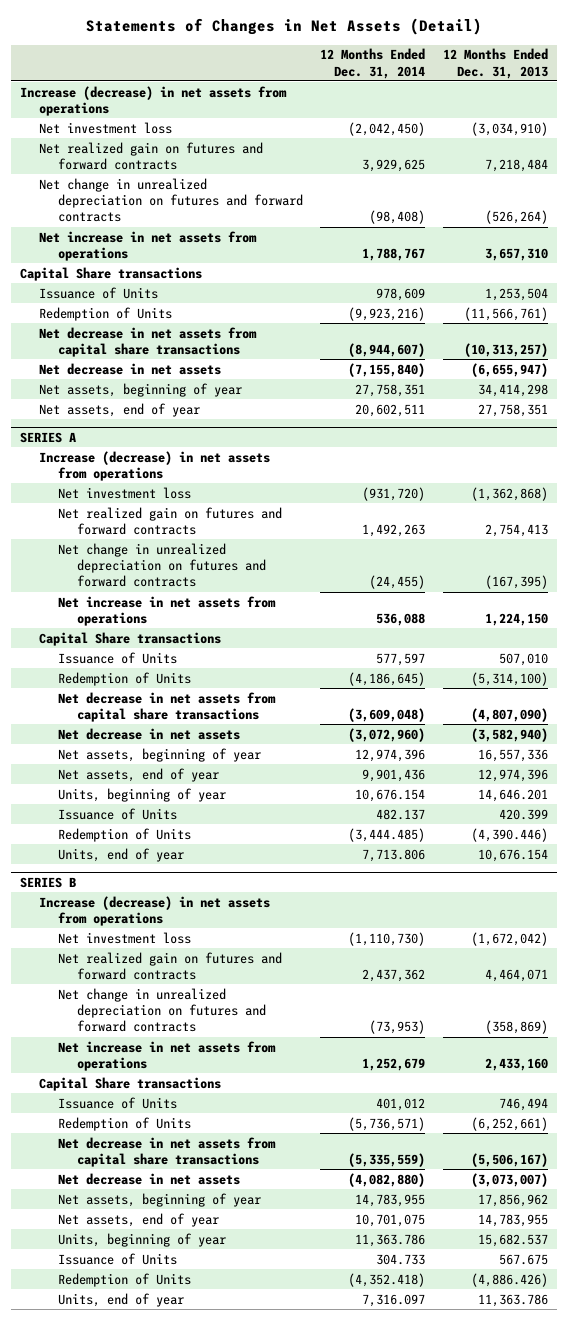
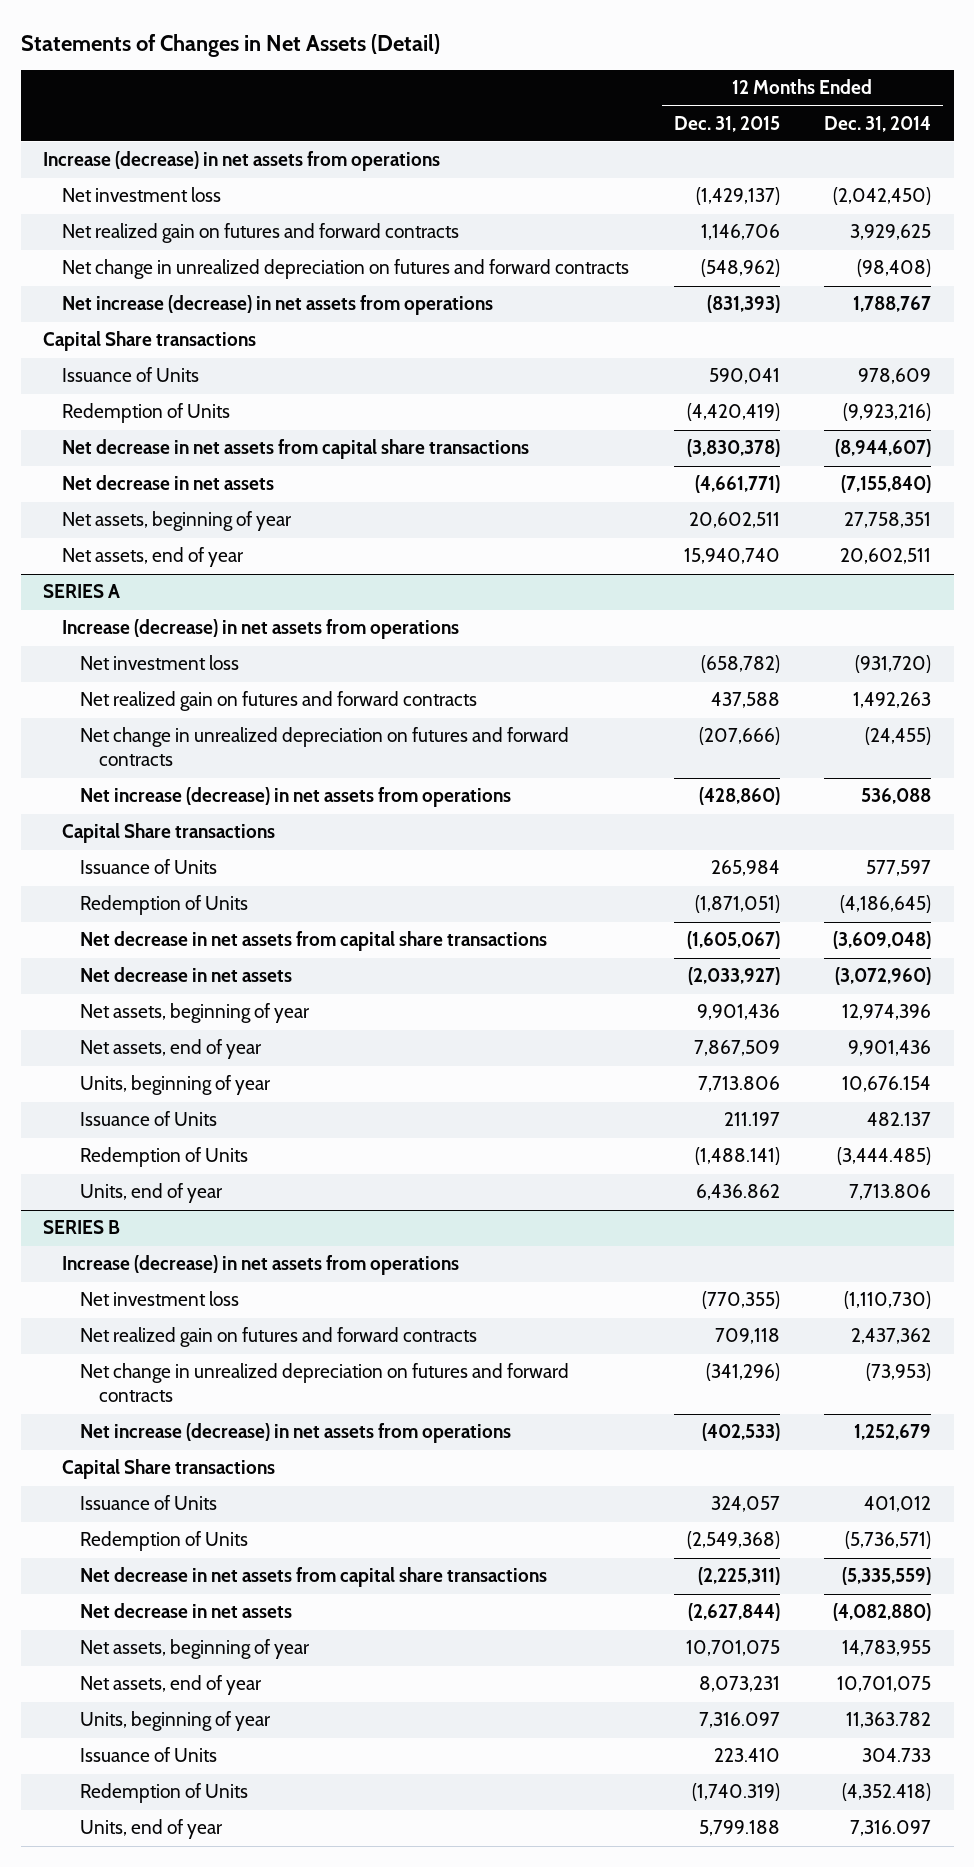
- | 12 Months Ended Dec. 31, 2014 | 12 Months Ended Dec. 31, 2013
+ | 12 Months Ended Dec. 31, 2015 | 12 Months Ended Dec. 31, 2014
- Net increase in net assets from operations | 1,788,767 | 3,657,310
+ Net increase (decrease) in net assets from operations | (831,393) | 1,788,767
@ SERIES A
- Net increase in net assets from operations | 536,088 | 1,224,150
+ Net increase (decrease) in net assets from operations | (428,860) | 536,088
@ SERIES B
- Net increase in net assets from operations | 1,252,679 | 2,433,160
+ Net increase (decrease) in net assets from operations | (402,533) | 1,252,679
- Units, beginning of year | 11,363.786 | 15,682.537
+ Units, beginning of year | 7,316.097 | 11,363.782

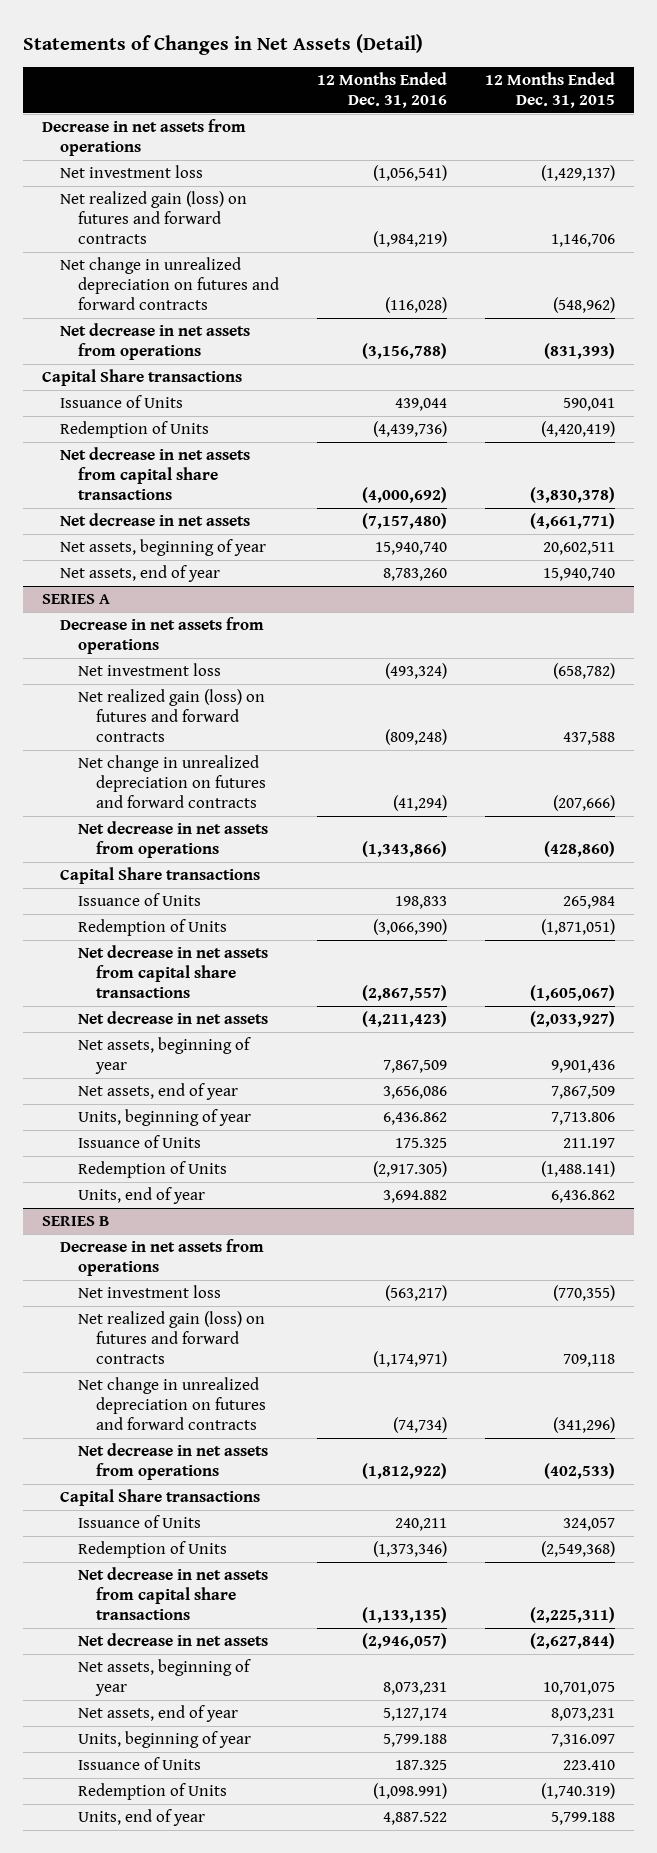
- | 12 Months Ended Dec. 31, 2015 | 12 Months Ended Dec. 31, 2014
+ | 12 Months Ended Dec. 31, 2016 | 12 Months Ended Dec. 31, 2015
- Increase (decrease) in net assets from operations
+ Decrease in net assets from operations
- Net realized gain on futures and forward contracts | 1,146,706 | 3,929,625
+ Net realized gain (loss) on futures and forward contracts | (1,984,219) | 1,146,706
- Net increase (decrease) in net assets from operations | (831,393) | 1,788,767
+ Net decrease in net assets from operations | (3,156,788) | (831,393)
@ SERIES A
- Increase (decrease) in net assets from operations
+ Decrease in net assets from operations
- Net realized gain on futures and forward contracts | 437,588 | 1,492,263
+ Net realized gain (loss) on futures and forward contracts | (809,248) | 437,588
- Net increase (decrease) in net assets from operations | (428,860) | 536,088
+ Net decrease in net assets from operations | (1,343,866) | (428,860)
@ SERIES B
- Increase (decrease) in net assets from operations
+ Decrease in net assets from operations
- Net realized gain on futures and forward contracts | 709,118 | 2,437,362
+ Net realized gain (loss) on futures and forward contracts | (1,174,971) | 709,118
- Net increase (decrease) in net assets from operations | (402,533) | 1,252,679
+ Net decrease in net assets from operations | (1,812,922) | (402,533)

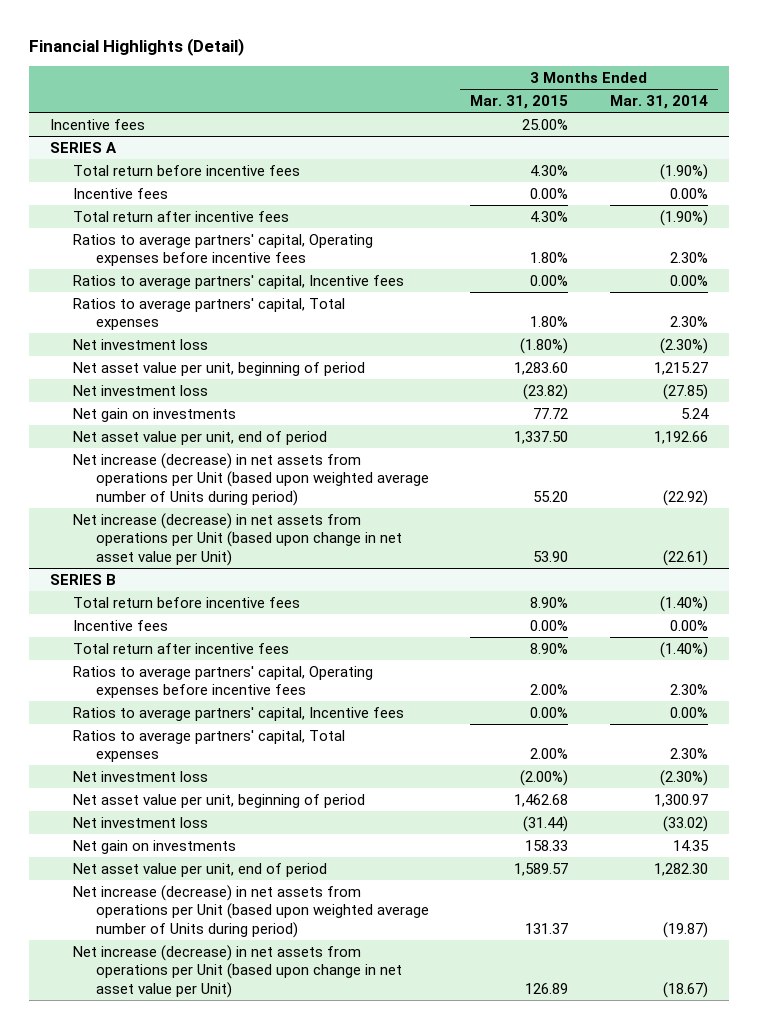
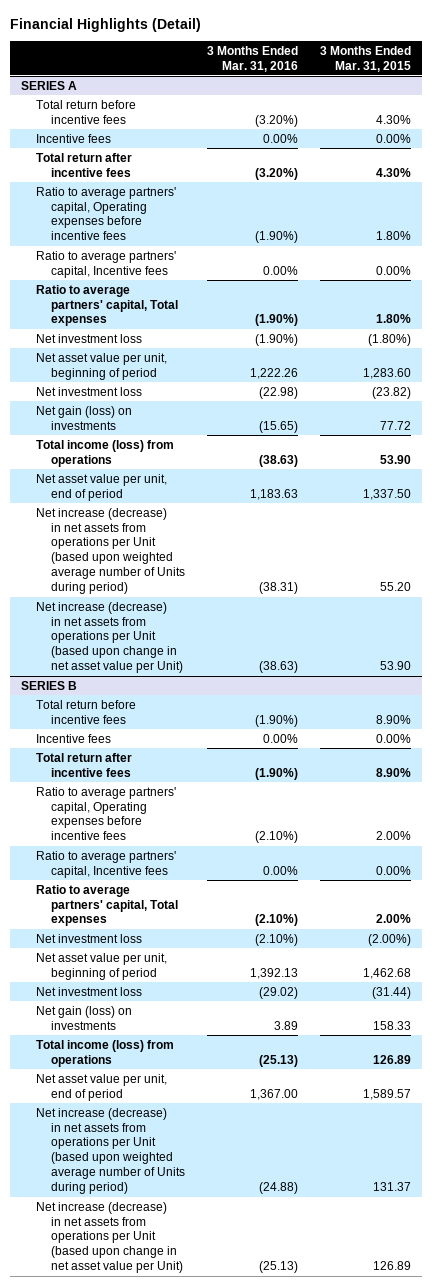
- | 3 Months Ended Mar. 31, 2015 | 3 Months Ended Mar. 31, 2014
+ | 3 Months Ended Mar. 31, 2016 | 3 Months Ended Mar. 31, 2015
- Incentive fees | 25.00% |
@ SERIES A
- Ratios to average partners' capital, Operating expenses before incentive fees | 1.80% | 2.30%
- Ratios to average partners' capital, Incentive fees | 0.00% | 0.00%
- Ratios to average partners' capital, Total expenses | 1.80% | 2.30%
+ Ratio to average partners' capital, Operating expenses before incentive fees | (1.90%) | 1.80%
+ Ratio to average partners' capital, Incentive fees | 0.00% | 0.00%
+ Ratio to average partners' capital, Total expenses | (1.90%) | 1.80%
- Net gain on investments | 77.72 | 5.24
+ Net gain (loss) on investments | (15.65) | 77.72
+ Total income (loss) from operations | (38.63) | 53.90
@ SERIES B
- Ratios to average partners' capital, Operating expenses before incentive fees | 2.00% | 2.30%
- Ratios to average partners' capital, Incentive fees | 0.00% | 0.00%
- Ratios to average partners' capital, Total expenses | 2.00% | 2.30%
+ Ratio to average partners' capital, Operating expenses before incentive fees | (2.10%) | 2.00%
+ Ratio to average partners' capital, Incentive fees | 0.00% | 0.00%
+ Ratio to average partners' capital, Total expenses | (2.10%) | 2.00%
- Net gain on investments | 158.33 | 14.35
+ Net gain (loss) on investments | 3.89 | 158.33
+ Total income (loss) from operations | (25.13) | 126.89

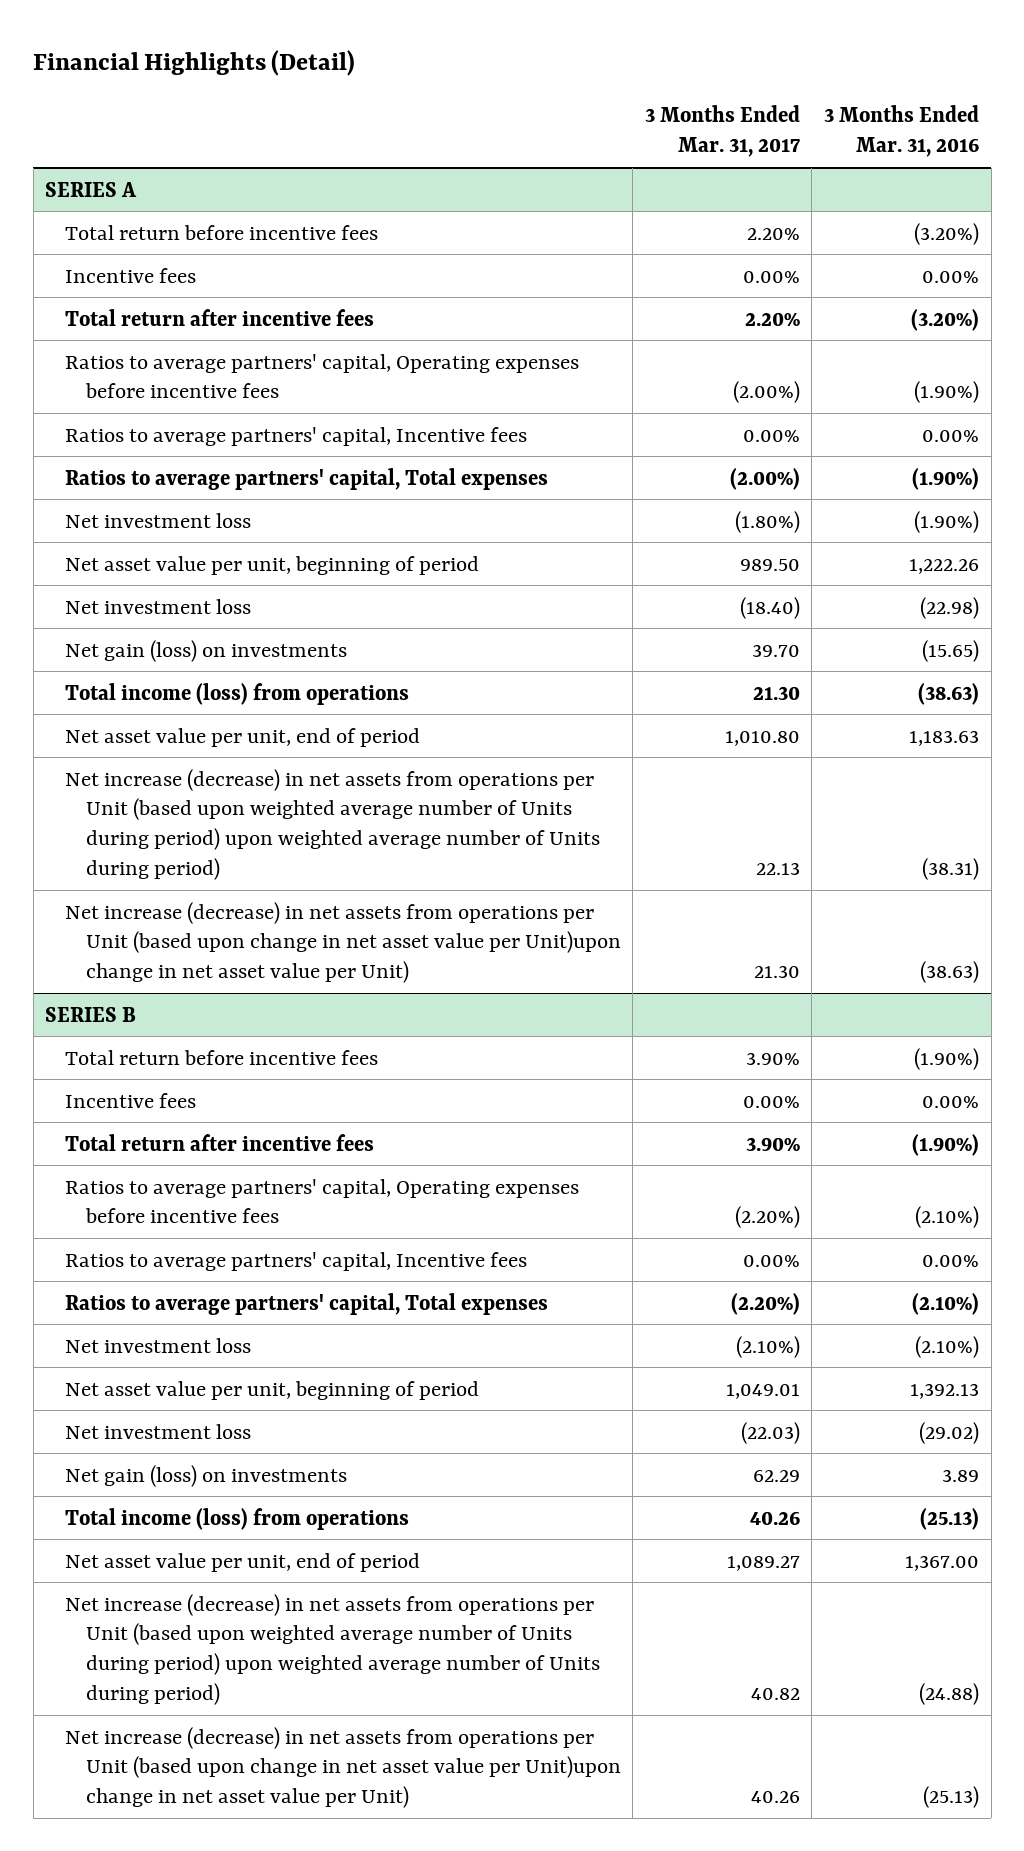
- | 3 Months Ended Mar. 31, 2016 | 3 Months Ended Mar. 31, 2015
+ | 3 Months Ended Mar. 31, 2017 | 3 Months Ended Mar. 31, 2016
@ SERIES A
- Ratio to average partners' capital, Operating expenses before incentive fees | (1.90%) | 1.80%
- Ratio to average partners' capital, Incentive fees | 0.00% | 0.00%
- Ratio to average partners' capital, Total expenses | (1.90%) | 1.80%
+ Ratios to average partners' capital, Operating expenses before incentive fees | (2.00%) | (1.90%)
+ Ratios to average partners' capital, Incentive fees | 0.00% | 0.00%
+ Ratios to average partners' capital, Total expenses | (2.00%) | (1.90%)
- Net increase (decrease) in net assets from operations per Unit (based upon weighted average number of Units during period) | (38.31) | 55.20
- Net increase (decrease) in net assets from operations per Unit (based upon change in net asset value per Unit) | (38.63) | 53.90
+ Net increase (decrease) in net assets from operations per Unit (based upon weighted average number of Units during period) upon weighted average number of Units during period) | 22.13 | (38.31)
+ Net increase (decrease) in net assets from operations per Unit (based upon change in net asset value per Unit)upon change in net asset value per Unit) | 21.30 | (38.63)
@ SERIES B
- Ratio to average partners' capital, Operating expenses before incentive fees | (2.10%) | 2.00%
- Ratio to average partners' capital, Incentive fees | 0.00% | 0.00%
- Ratio to average partners' capital, Total expenses | (2.10%) | 2.00%
+ Ratios to average partners' capital, Operating expenses before incentive fees | (2.20%) | (2.10%)
+ Ratios to average partners' capital, Incentive fees | 0.00% | 0.00%
+ Ratios to average partners' capital, Total expenses | (2.20%) | (2.10%)
- Net increase (decrease) in net assets from operations per Unit (based upon weighted average number of Units during period) | (24.88) | 131.37
- Net increase (decrease) in net assets from operations per Unit (based upon change in net asset value per Unit) | (25.13) | 126.89
+ Net increase (decrease) in net assets from operations per Unit (based upon weighted average number of Units during period) upon weighted average number of Units during period) | 40.82 | (24.88)
+ Net increase (decrease) in net assets from operations per Unit (based upon change in net asset value per Unit)upon change in net asset value per Unit) | 40.26 | (25.13)

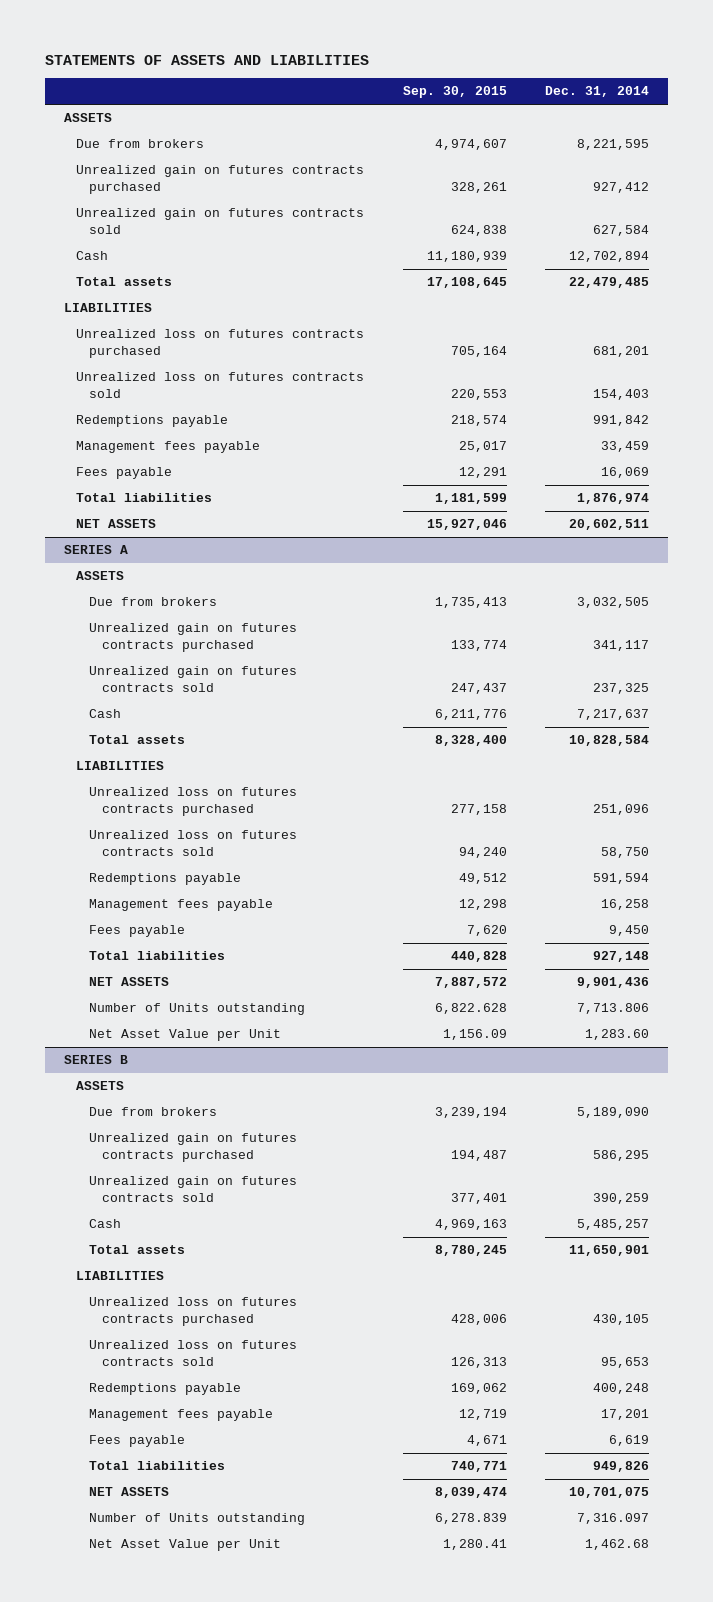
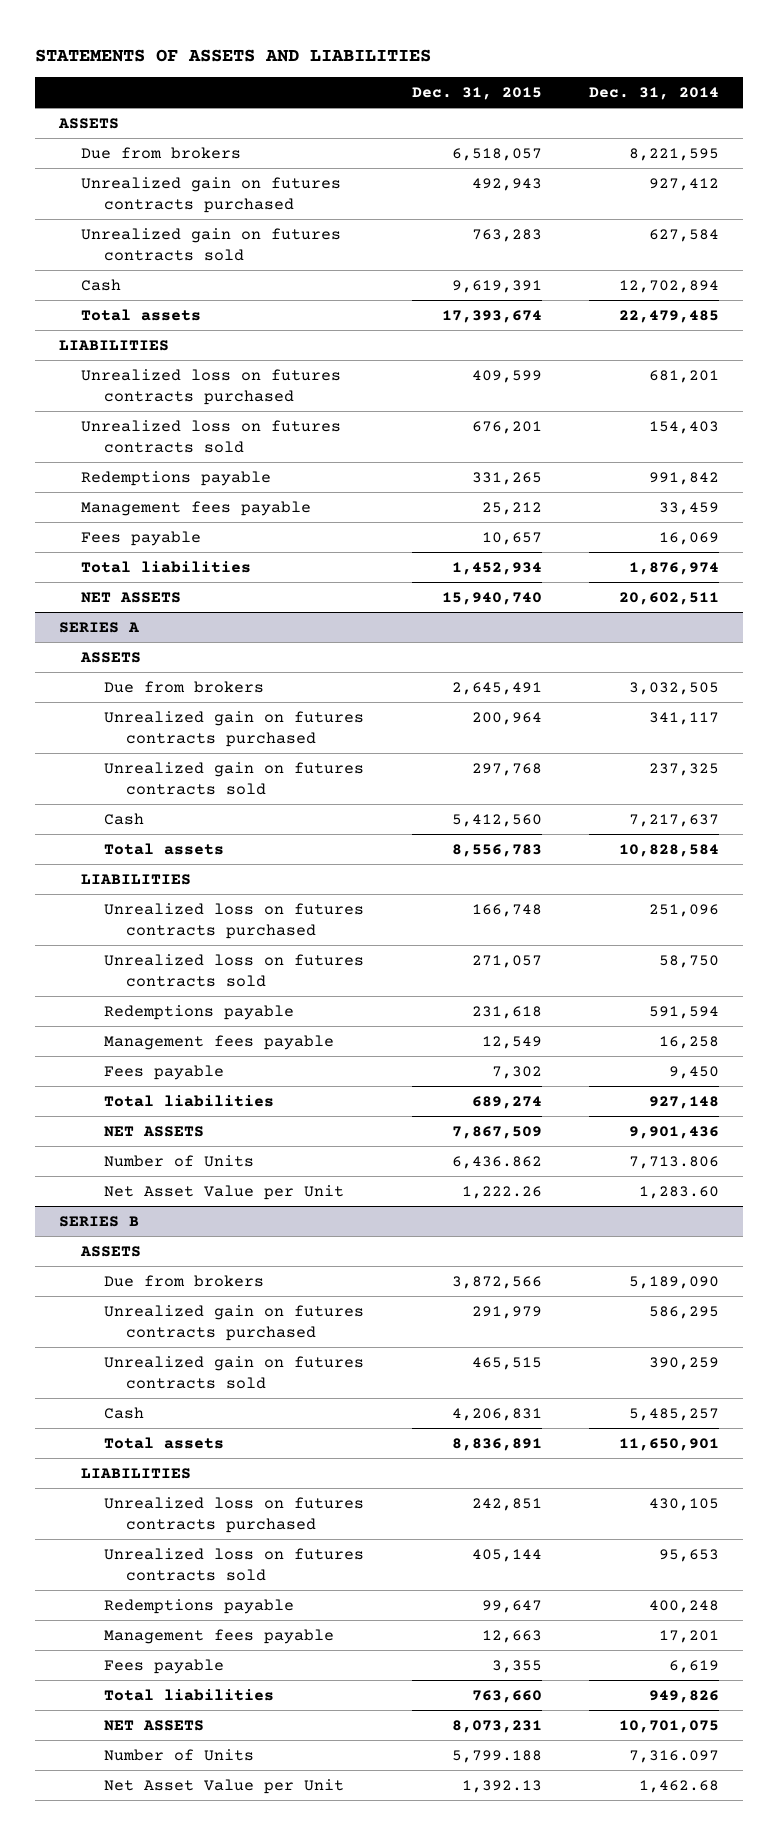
- | Sep. 30, 2015 | Dec. 31, 2014
+ | Dec. 31, 2015 | Dec. 31, 2014
@ SERIES A
- Number of Units outstanding | 6,822.628 | 7,713.806
+ Number of Units | 6,436.862 | 7,713.806
@ SERIES B
- Number of Units outstanding | 6,278.839 | 7,316.097
+ Number of Units | 5,799.188 | 7,316.097

